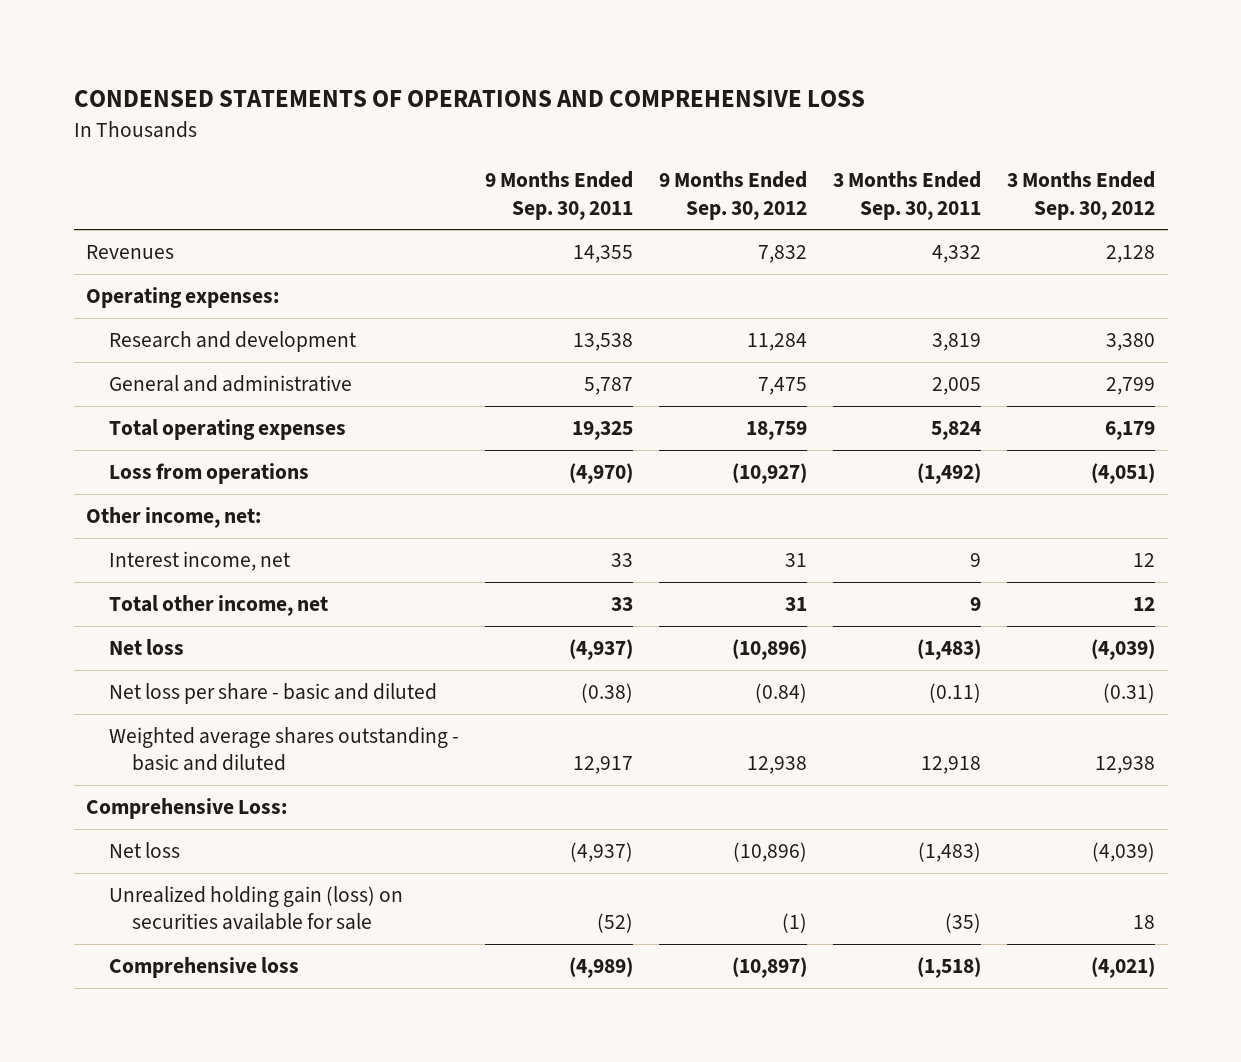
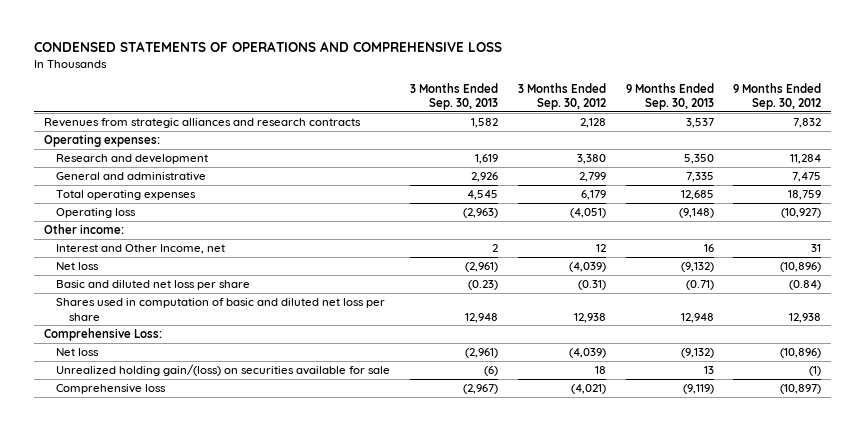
- | 9 Months Ended Sep. 30, 2011 | 9 Months Ended Sep. 30, 2012 | 3 Months Ended Sep. 30, 2011 | 3 Months Ended Sep. 30, 2012
+ | 3 Months Ended Sep. 30, 2013 | 3 Months Ended Sep. 30, 2012 | 9 Months Ended Sep. 30, 2013 | 9 Months Ended Sep. 30, 2012
- Revenues | 14,355 | 7,832 | 4,332 | 2,128
+ Revenues from strategic alliances and research contracts | 1,582 | 2,128 | 3,537 | 7,832
- Loss from operations | (4,970) | (10,927) | (1,492) | (4,051)
- Other income, net:
- Interest income, net | 33 | 31 | 9 | 12
- Total other income, net | 33 | 31 | 9 | 12
+ Operating loss | (2,963) | (4,051) | (9,148) | (10,927)
+ Other income:
+ Interest and Other Income, net | 2 | 12 | 16 | 31
- Net loss per share - basic and diluted | (0.38) | (0.84) | (0.11) | (0.31)
- Weighted average shares outstanding - basic and diluted | 12,917 | 12,938 | 12,918 | 12,938
+ Basic and diluted net loss per share | (0.23) | (0.31) | (0.71) | (0.84)
+ Shares used in computation of basic and diluted net loss per share | 12,948 | 12,938 | 12,948 | 12,938
- Unrealized holding gain (loss) on securities available for sale | (52) | (1) | (35) | 18
+ Unrealized holding gain/(loss) on securities available for sale | (6) | 18 | 13 | (1)

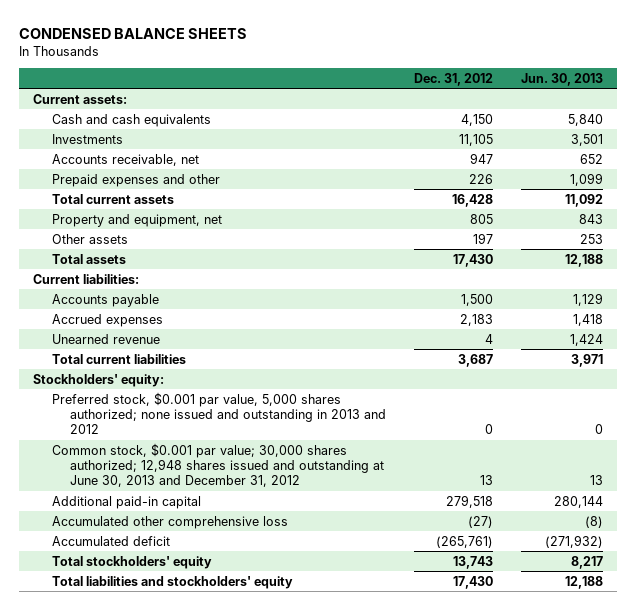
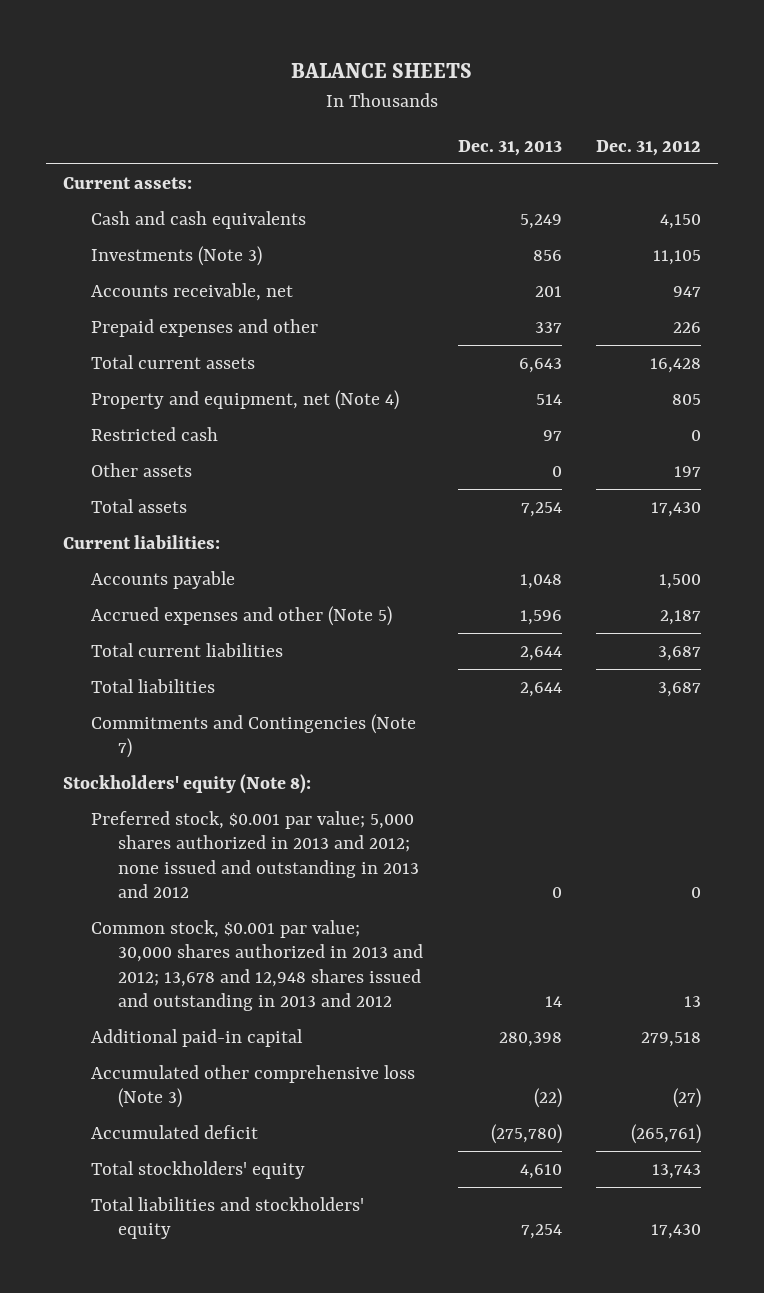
- CONDENSED BALANCE SHEETS
+ BALANCE SHEETS
- | Dec. 31, 2012 | Jun. 30, 2013
+ | Dec. 31, 2013 | Dec. 31, 2012
- Investments | 11,105 | 3,501
+ Investments (Note 3) | 856 | 11,105
- Property and equipment, net | 805 | 843
+ Property and equipment, net (Note 4) | 514 | 805
+ Restricted cash | 97 | 0
- Accrued expenses | 2,183 | 1,418
- Unearned revenue | 4 | 1,424
+ Accrued expenses and other (Note 5) | 1,596 | 2,187
- Stockholders' equity:
- Preferred stock, $0.001 par value, 5,000 shares authorized; none issued and outstanding in 2013 and 2012 | 0 | 0
- Common stock, $0.001 par value; 30,000 shares authorized; 12,948 shares issued and outstanding at June 30, 2013 and December 31, 2012 | 13 | 13
+ Total liabilities | 2,644 | 3,687
+ Commitments and Contingencies (Note 7)
+ Stockholders' equity (Note 8):
+ Preferred stock, $0.001 par value; 5,000 shares authorized in 2013 and 2012; none issued and outstanding in 2013 and 2012 | 0 | 0
+ Common stock, $0.001 par value; 30,000 shares authorized in 2013 and 2012; 13,678 and 12,948 shares issued and outstanding in 2013 and 2012 | 14 | 13
- Accumulated other comprehensive loss | (27) | (8)
+ Accumulated other comprehensive loss (Note 3) | (22) | (27)

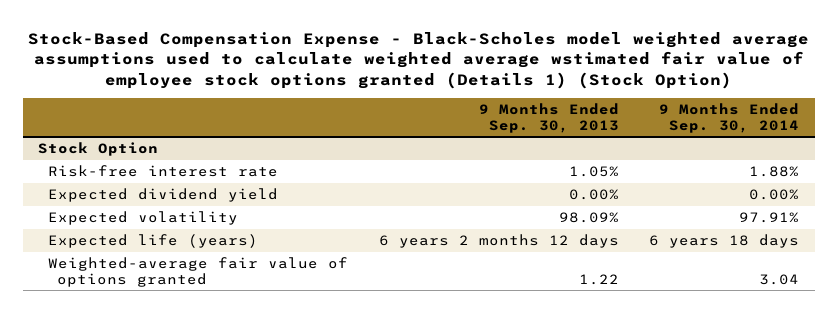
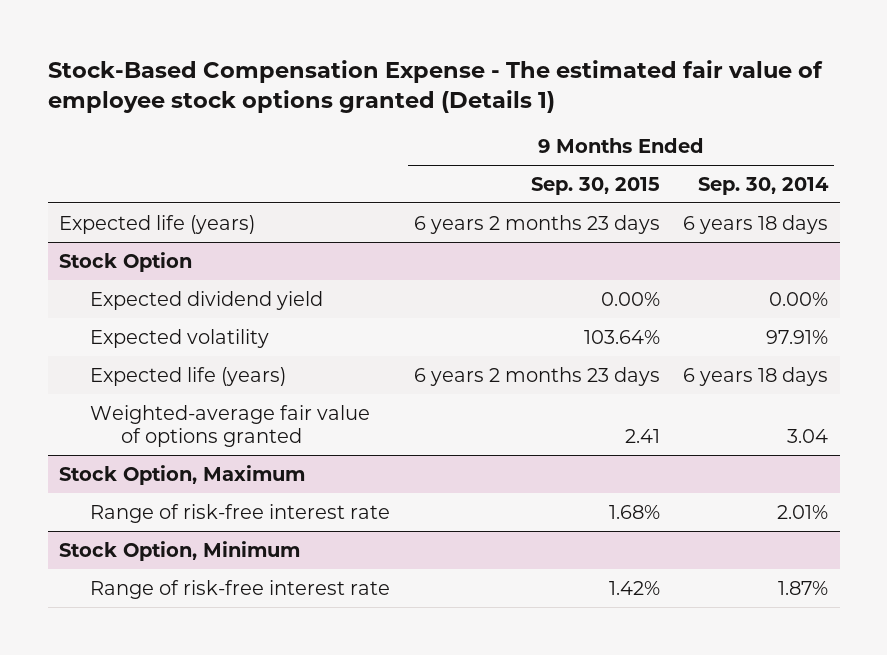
- Stock-Based Compensation Expense - Black-Scholes model weighted average assumptions used to calculate weighted average wstimated fair value of employee stock options granted (Details 1) (Stock Option)
+ Stock-Based Compensation Expense - The estimated fair value of employee stock options granted (Details 1)
- | 9 Months Ended Sep. 30, 2013 | 9 Months Ended Sep. 30, 2014
+ | 9 Months Ended Sep. 30, 2015 | 9 Months Ended Sep. 30, 2014
+ Expected life (years) | 6 years 2 months 23 days | 6 years 18 days
@ Stock Option
- Risk-free interest rate | 1.05% | 1.88%
+ Stock Option, Maximum
+ Range of risk-free interest rate | 1.68% | 2.01%
+ Stock Option, Minimum
+ Range of risk-free interest rate | 1.42% | 1.87%

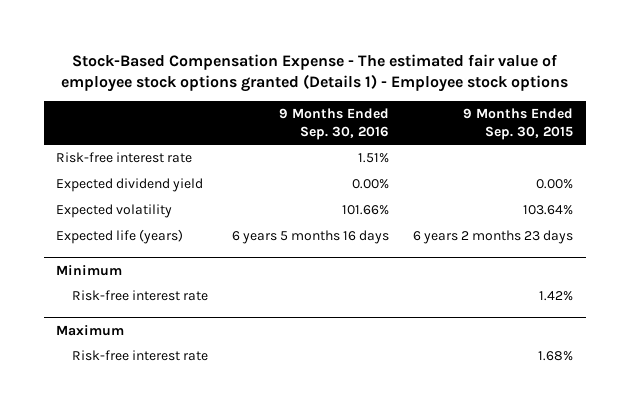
- Stock-Based Compensation Expense - The estimated fair value of employee stock options granted (Details 1)
+ Stock-Based Compensation Expense - The estimated fair value of employee stock options granted (Details 1) - Employee stock options
- | 9 Months Ended Sep. 30, 2015 | 9 Months Ended Sep. 30, 2014
+ | 9 Months Ended Sep. 30, 2016 | 9 Months Ended Sep. 30, 2015
- Expected life (years) | 6 years 2 months 23 days | 6 years 18 days
- Stock Option
+ Risk-free interest rate | 1.51% |
- Weighted-average fair value of options granted | 2.41 | 3.04
- Stock Option, Maximum
- Range of risk-free interest rate | 1.68% | 2.01%
- Stock Option, Minimum
- Range of risk-free interest rate | 1.42% | 1.87%
+ Minimum
+ Risk-free interest rate | | 1.42%
+ Maximum
+ Risk-free interest rate | | 1.68%

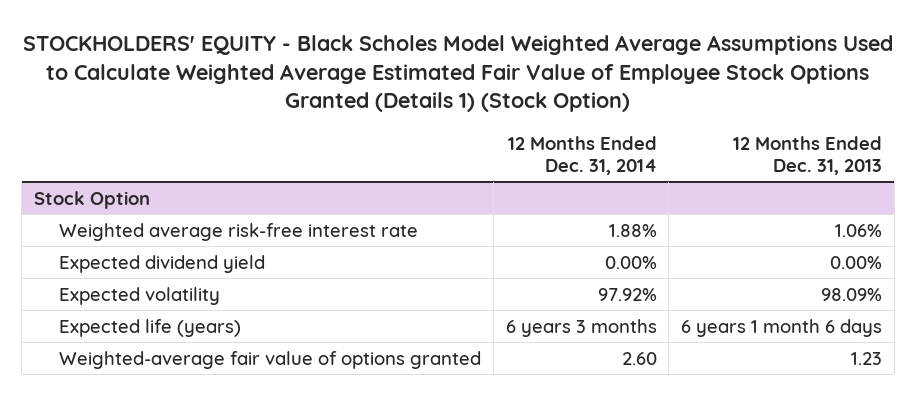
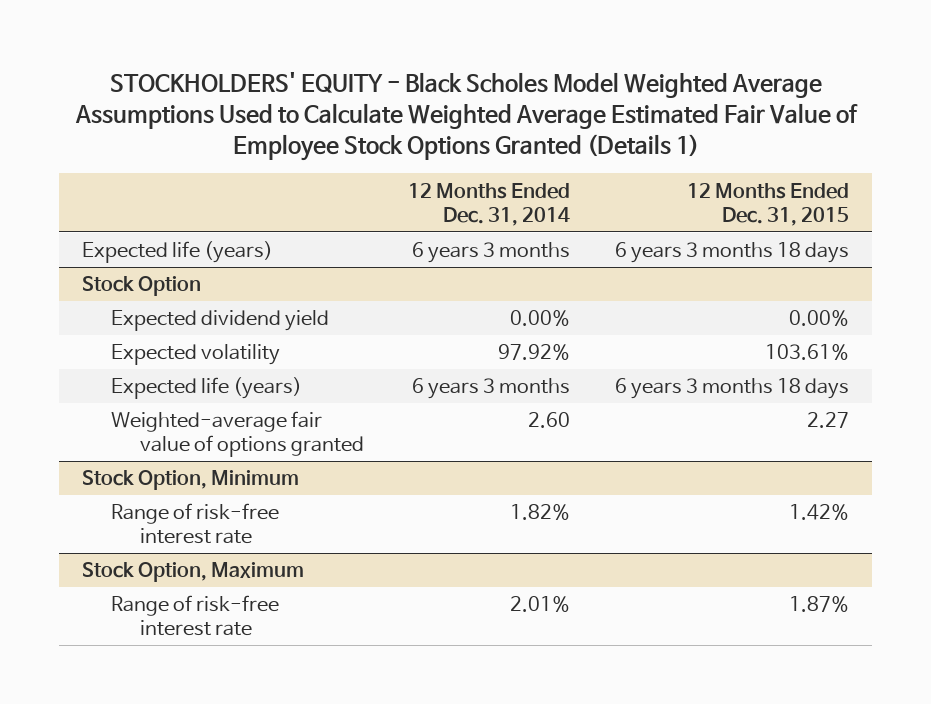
- STOCKHOLDERS' EQUITY - Black Scholes Model Weighted Average Assumptions Used to Calculate Weighted Average Estimated Fair Value of Employee Stock Options Granted (Details 1) (Stock Option)
+ STOCKHOLDERS' EQUITY - Black Scholes Model Weighted Average Assumptions Used to Calculate Weighted Average Estimated Fair Value of Employee Stock Options Granted (Details 1)
- | 12 Months Ended Dec. 31, 2014 | 12 Months Ended Dec. 31, 2013
+ | 12 Months Ended Dec. 31, 2014 | 12 Months Ended Dec. 31, 2015
+ Expected life (years) | 6 years 3 months | 6 years 3 months 18 days
@ Stock Option
- Weighted average risk-free interest rate | 1.88% | 1.06%
+ Stock Option, Minimum
+ Range of risk-free interest rate | 1.82% | 1.42%
+ Stock Option, Maximum
+ Range of risk-free interest rate | 2.01% | 1.87%

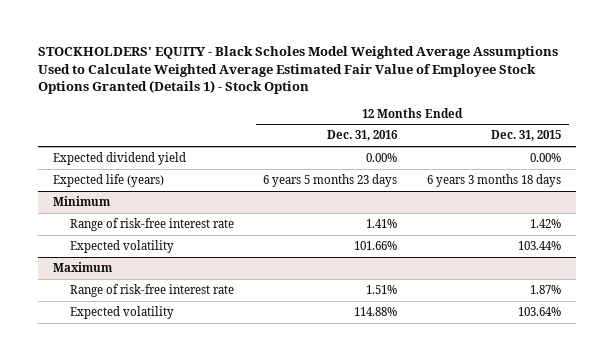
- STOCKHOLDERS' EQUITY - Black Scholes Model Weighted Average Assumptions Used to Calculate Weighted Average Estimated Fair Value of Employee Stock Options Granted (Details 1)
+ STOCKHOLDERS' EQUITY - Black Scholes Model Weighted Average Assumptions Used to Calculate Weighted Average Estimated Fair Value of Employee Stock Options Granted (Details 1) - Stock Option
- | 12 Months Ended Dec. 31, 2014 | 12 Months Ended Dec. 31, 2015
+ | 12 Months Ended Dec. 31, 2016 | 12 Months Ended Dec. 31, 2015
- Expected life (years) | 6 years 3 months | 6 years 3 months 18 days
- Stock Option
- Expected volatility | 97.92% | 103.61%
- Weighted-average fair value of options granted | 2.60 | 2.27
- Stock Option, Minimum
+ Minimum
- Stock Option, Maximum
+ Expected volatility | 101.66% | 103.44%
+ Maximum
+ Expected volatility | 114.88% | 103.64%

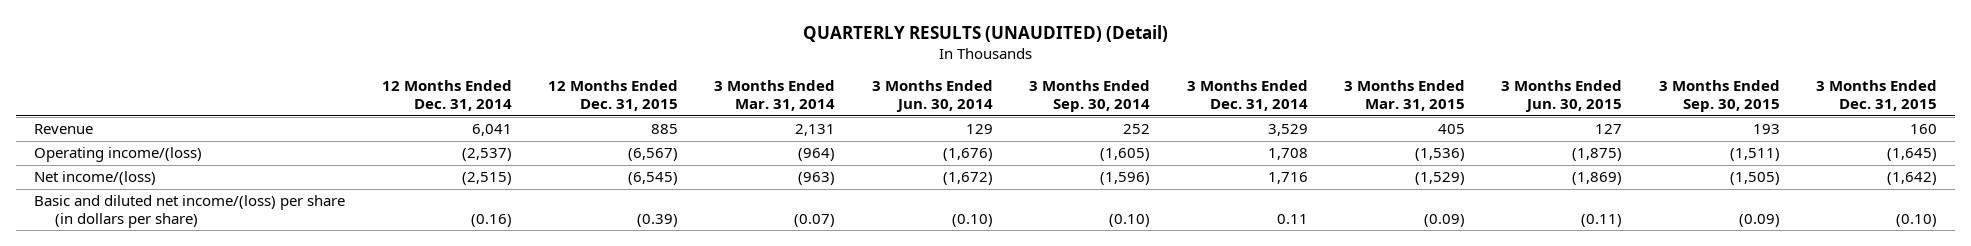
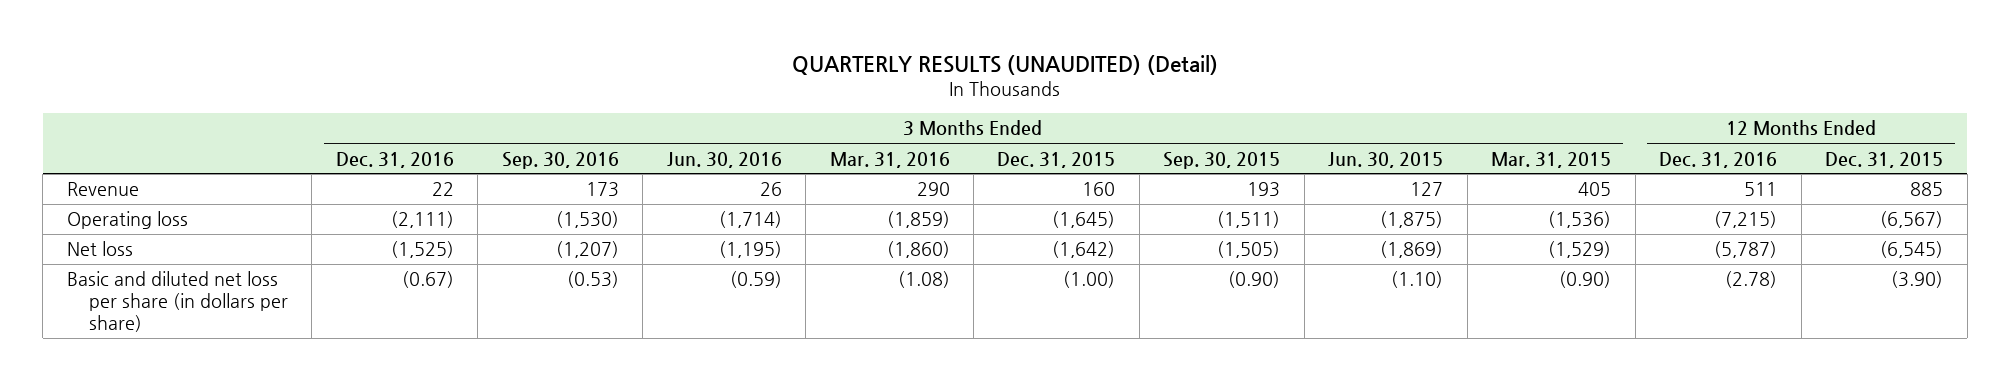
- | 12 Months Ended Dec. 31, 2014 | 12 Months Ended Dec. 31, 2015 | 3 Months Ended Mar. 31, 2014 | 3 Months Ended Jun. 30, 2014 | 3 Months Ended Sep. 30, 2014 | 3 Months Ended Dec. 31, 2014 | 3 Months Ended Mar. 31, 2015 | 3 Months Ended Jun. 30, 2015 | 3 Months Ended Sep. 30, 2015 | 3 Months Ended Dec. 31, 2015
+ | 3 Months Ended Dec. 31, 2016 | 3 Months Ended Sep. 30, 2016 | 3 Months Ended Jun. 30, 2016 | 3 Months Ended Mar. 31, 2016 | 3 Months Ended Dec. 31, 2015 | 3 Months Ended Sep. 30, 2015 | 3 Months Ended Jun. 30, 2015 | 3 Months Ended Mar. 31, 2015 | 12 Months Ended Dec. 31, 2016 | 12 Months Ended Dec. 31, 2015
- Operating income/(loss) | (2,537) | (6,567) | (964) | (1,676) | (1,605) | 1,708 | (1,536) | (1,875) | (1,511) | (1,645)
- Net income/(loss) | (2,515) | (6,545) | (963) | (1,672) | (1,596) | 1,716 | (1,529) | (1,869) | (1,505) | (1,642)
- Basic and diluted net income/(loss) per share (in dollars per share) | (0.16) | (0.39) | (0.07) | (0.10) | (0.10) | 0.11 | (0.09) | (0.11) | (0.09) | (0.10)
+ Operating loss | (2,111) | (1,530) | (1,714) | (1,859) | (1,645) | (1,511) | (1,875) | (1,536) | (7,215) | (6,567)
+ Net loss | (1,525) | (1,207) | (1,195) | (1,860) | (1,642) | (1,505) | (1,869) | (1,529) | (5,787) | (6,545)
+ Basic and diluted net loss per share (in dollars per share) | (0.67) | (0.53) | (0.59) | (1.08) | (1.00) | (0.90) | (1.10) | (0.90) | (2.78) | (3.90)

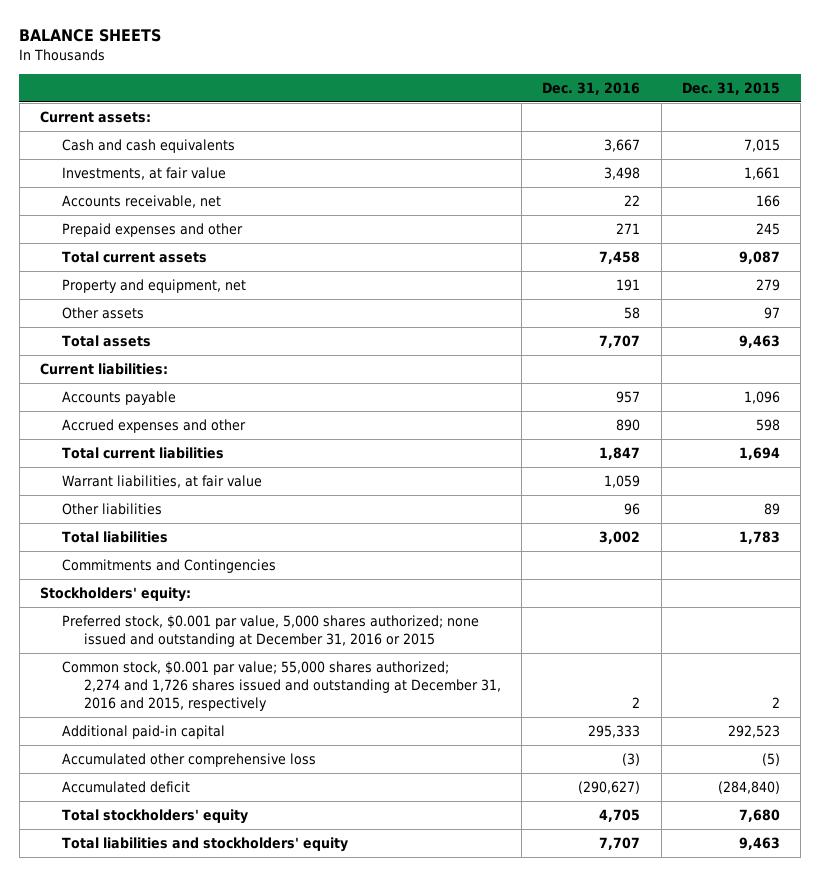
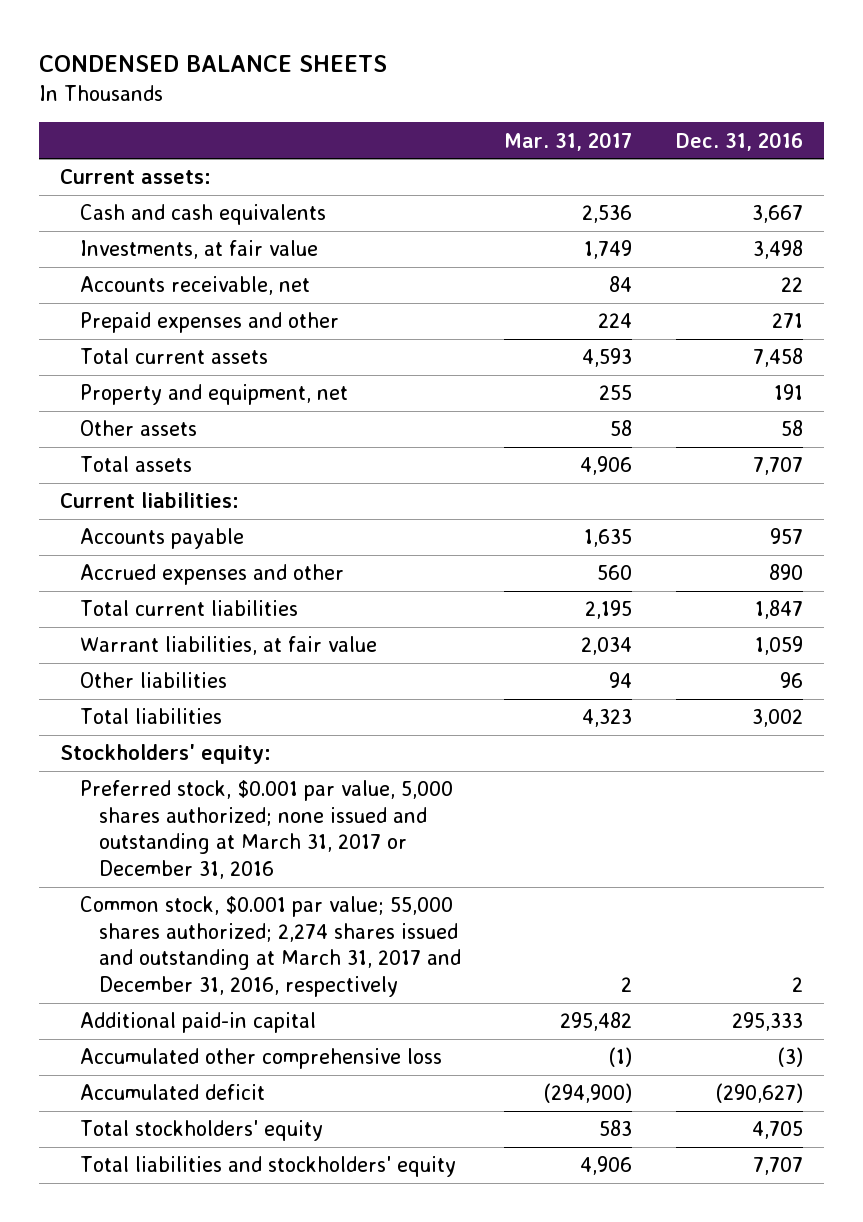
- BALANCE SHEETS
+ CONDENSED BALANCE SHEETS
- | Dec. 31, 2016 | Dec. 31, 2015
+ | Mar. 31, 2017 | Dec. 31, 2016
- Commitments and Contingencies
- Preferred stock, $0.001 par value, 5,000 shares authorized; none issued and outstanding at December 31, 2016 or 2015
- Common stock, $0.001 par value; 55,000 shares authorized; 2,274 and 1,726 shares issued and outstanding at December 31, 2016 and 2015, respectively | 2 | 2
+ Preferred stock, $0.001 par value, 5,000 shares authorized; none issued and outstanding at March 31, 2017 or December 31, 2016
+ Common stock, $0.001 par value; 55,000 shares authorized; 2,274 shares issued and outstanding at March 31, 2017 and December 31, 2016, respectively | 2 | 2

